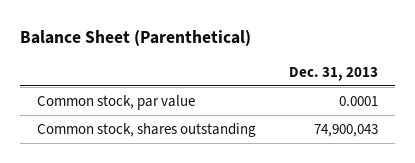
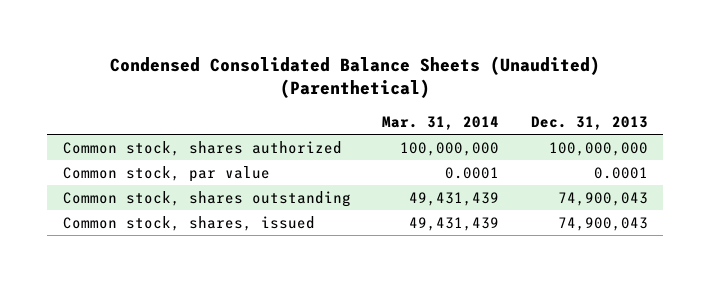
- Balance Sheet (Parenthetical)
+ Condensed Consolidated Balance Sheets (Unaudited) (Parenthetical)
- | Dec. 31, 2013
+ | Mar. 31, 2014 | Dec. 31, 2013
+ Common stock, shares authorized | 100,000,000 | 100,000,000
+ Common stock, shares, issued | 49,431,439 | 74,900,043

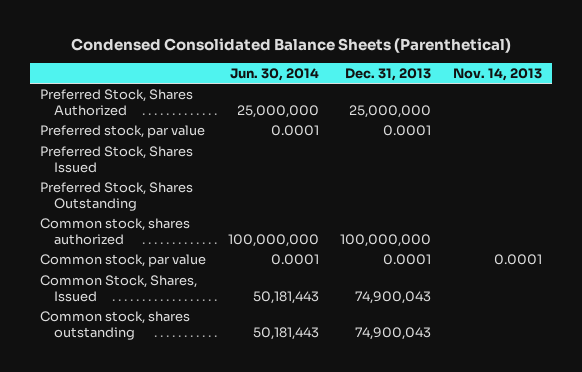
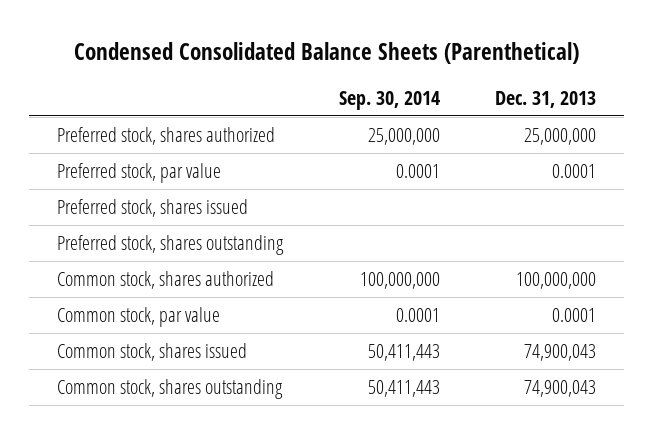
- | Jun. 30, 2014 | Dec. 31, 2013 | Nov. 14, 2013
+ | Sep. 30, 2014 | Dec. 31, 2013
- Preferred Stock, Shares Authorized | 25,000,000 | 25,000,000 |
+ Preferred stock, shares authorized | 25,000,000 | 25,000,000
- Preferred Stock, Shares Issued
- Preferred Stock, Shares Outstanding
+ Preferred stock, shares issued
+ Preferred stock, shares outstanding
- Common Stock, Shares, Issued | 50,181,443 | 74,900,043 |
+ Common stock, shares issued | 50,411,443 | 74,900,043

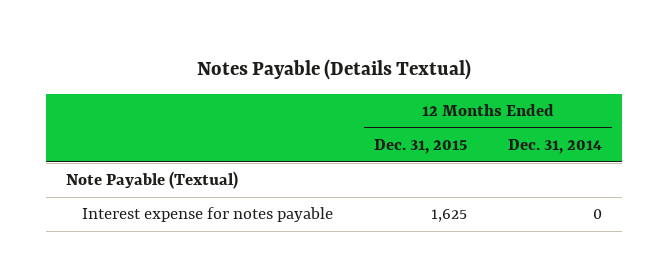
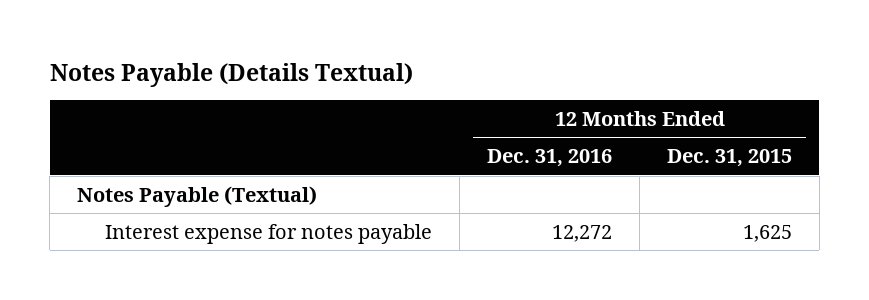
- | 12 Months Ended Dec. 31, 2015 | 12 Months Ended Dec. 31, 2014
+ | 12 Months Ended Dec. 31, 2016 | 12 Months Ended Dec. 31, 2015
- Note Payable (Textual)
+ Notes Payable (Textual)

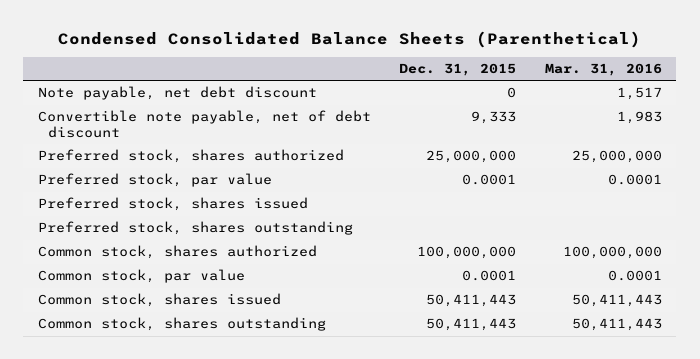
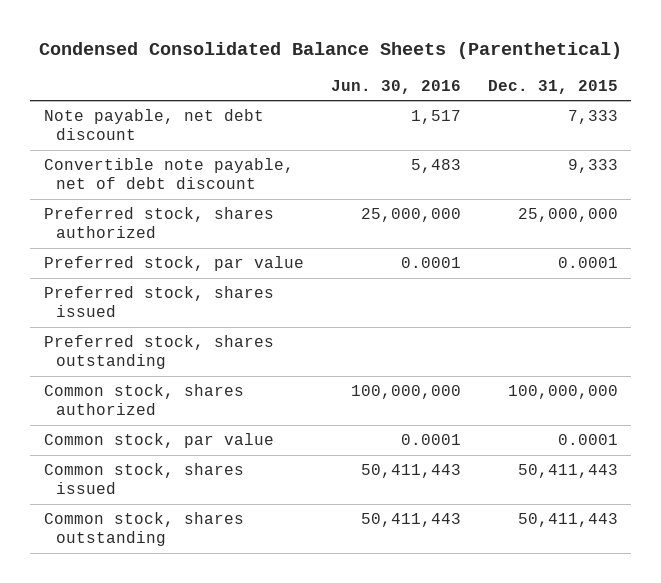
- | Dec. 31, 2015 | Mar. 31, 2016
+ | Jun. 30, 2016 | Dec. 31, 2015
- Note payable, net debt discount | 0 | 1,517
+ Note payable, net debt discount | 1,517 | 7,333

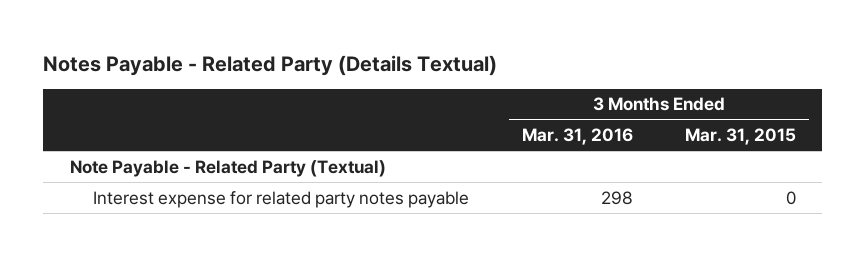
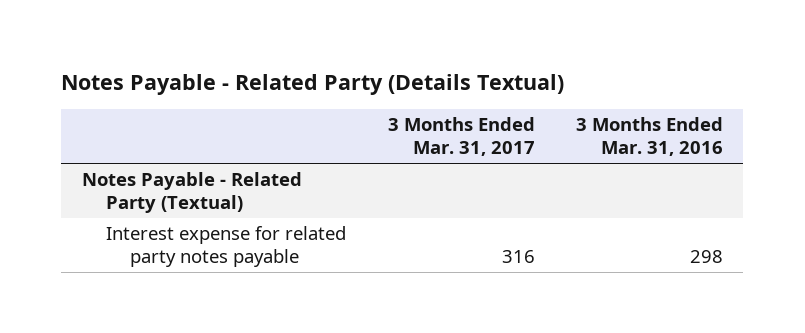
- | 3 Months Ended Mar. 31, 2016 | 3 Months Ended Mar. 31, 2015
+ | 3 Months Ended Mar. 31, 2017 | 3 Months Ended Mar. 31, 2016
- Note Payable - Related Party (Textual)
+ Notes Payable - Related Party (Textual)

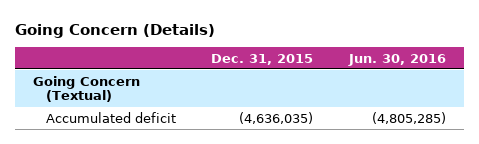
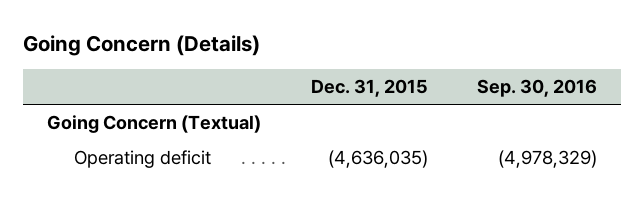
- | Dec. 31, 2015 | Jun. 30, 2016
+ | Dec. 31, 2015 | Sep. 30, 2016
- Accumulated deficit | (4,636,035) | (4,805,285)
+ Operating deficit | (4,636,035) | (4,978,329)

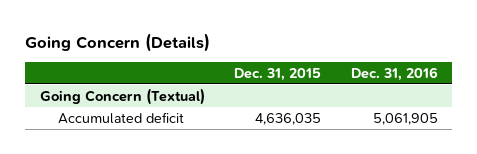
- | Dec. 31, 2015 | Sep. 30, 2016
+ | Dec. 31, 2015 | Dec. 31, 2016
- Operating deficit | (4,636,035) | (4,978,329)
+ Accumulated deficit | 4,636,035 | 5,061,905

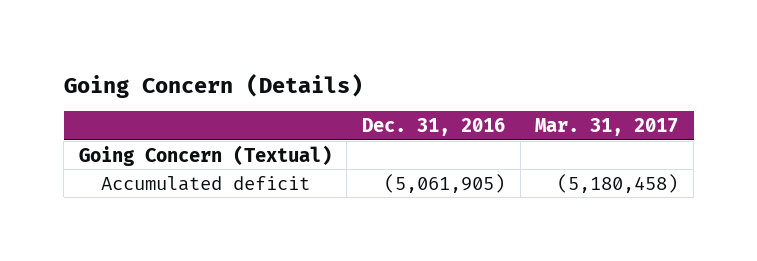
- | Dec. 31, 2015 | Dec. 31, 2016
+ | Dec. 31, 2016 | Mar. 31, 2017
- Accumulated deficit | 4,636,035 | 5,061,905
+ Accumulated deficit | (5,061,905) | (5,180,458)

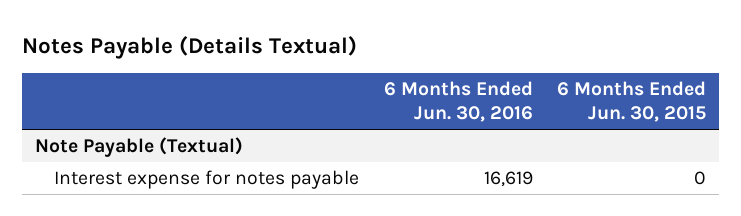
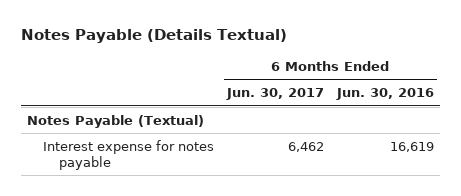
- | 6 Months Ended Jun. 30, 2016 | 6 Months Ended Jun. 30, 2015
+ | 6 Months Ended Jun. 30, 2017 | 6 Months Ended Jun. 30, 2016
- Note Payable (Textual)
+ Notes Payable (Textual)

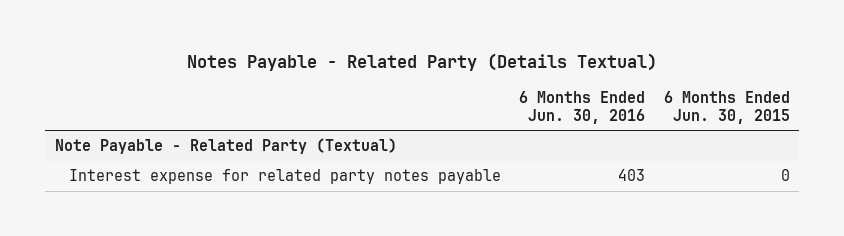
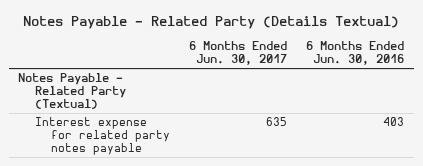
- | 6 Months Ended Jun. 30, 2016 | 6 Months Ended Jun. 30, 2015
+ | 6 Months Ended Jun. 30, 2017 | 6 Months Ended Jun. 30, 2016
- Note Payable - Related Party (Textual)
+ Notes Payable - Related Party (Textual)

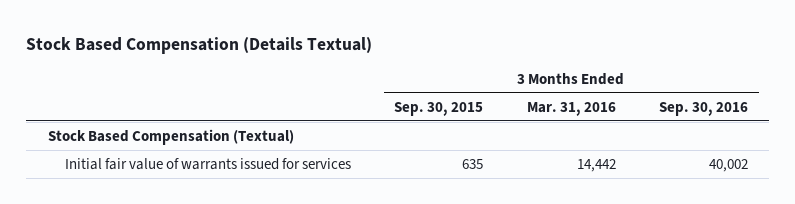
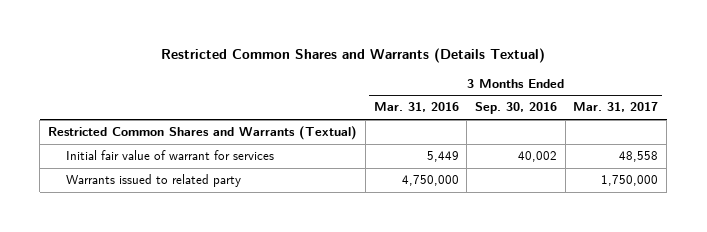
- Stock Based Compensation (Details Textual)
+ Restricted Common Shares and Warrants (Details Textual)
- | 3 Months Ended Sep. 30, 2015 | 3 Months Ended Mar. 31, 2016 | 3 Months Ended Sep. 30, 2016
+ | 3 Months Ended Mar. 31, 2016 | 3 Months Ended Sep. 30, 2016 | 3 Months Ended Mar. 31, 2017
- Stock Based Compensation (Textual)
- Initial fair value of warrants issued for services | 635 | 14,442 | 40,002
+ Restricted Common Shares and Warrants (Textual)
+ Initial fair value of warrant for services | 5,449 | 40,002 | 48,558
+ Warrants issued to related party | 4,750,000 | | 1,750,000

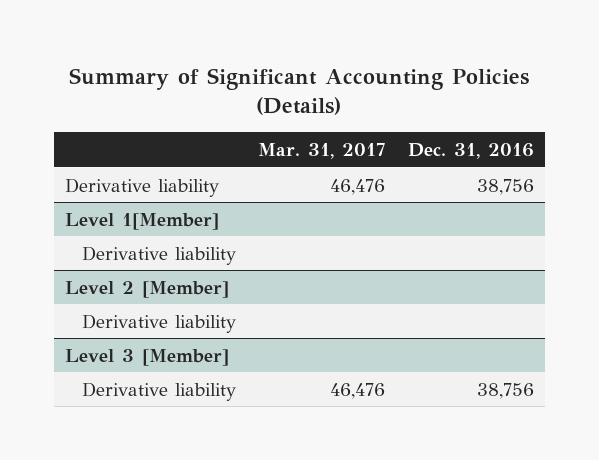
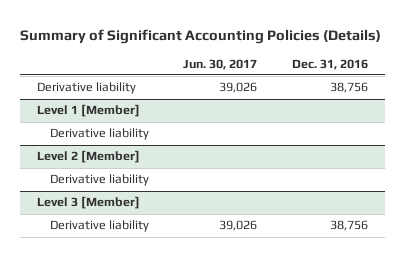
- | Mar. 31, 2017 | Dec. 31, 2016
+ | Jun. 30, 2017 | Dec. 31, 2016
- Level 1[Member]
+ Level 1 [Member]

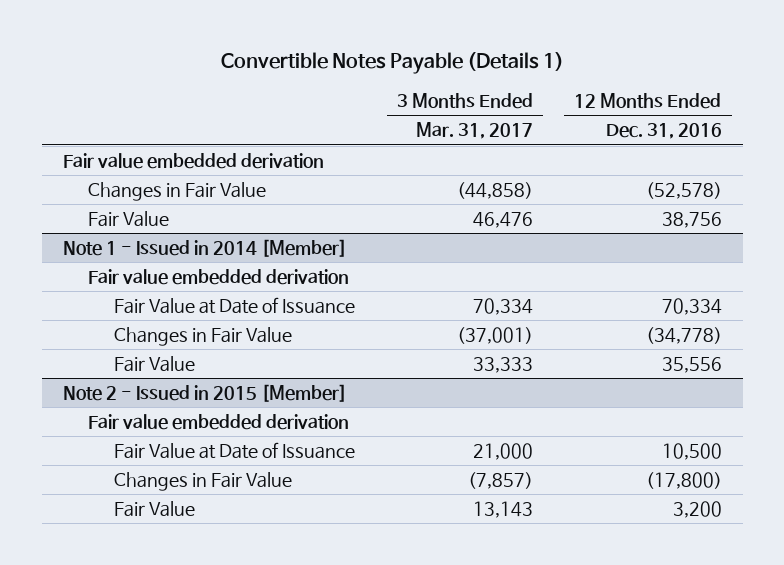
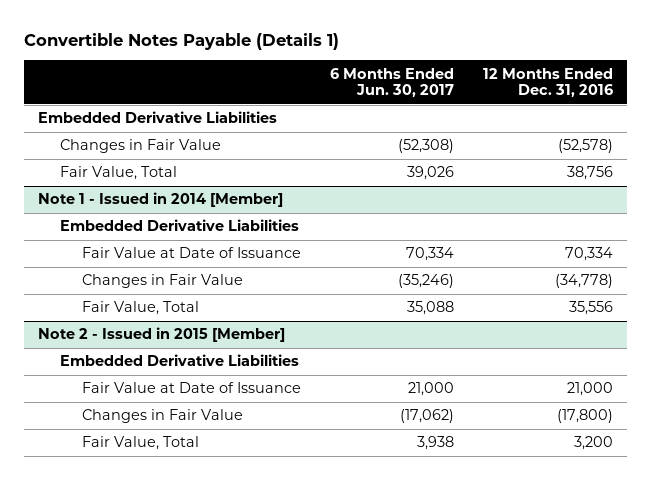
- | 3 Months Ended Mar. 31, 2017 | 12 Months Ended Dec. 31, 2016
+ | 6 Months Ended Jun. 30, 2017 | 12 Months Ended Dec. 31, 2016
- Fair value embedded derivation
+ Embedded Derivative Liabilities
- Fair Value | 46,476 | 38,756
+ Fair Value, Total | 39,026 | 38,756
@ Note 1 - Issued in 2014 [Member]
- Fair value embedded derivation
+ Embedded Derivative Liabilities
- Fair Value | 33,333 | 35,556
+ Fair Value, Total | 35,088 | 35,556
@ Note 2 - Issued in 2015 [Member]
- Fair value embedded derivation
- Fair Value at Date of Issuance | 21,000 | 10,500
+ Embedded Derivative Liabilities
+ Fair Value at Date of Issuance | 21,000 | 21,000
- Fair Value | 13,143 | 3,200
+ Fair Value, Total | 3,938 | 3,200

